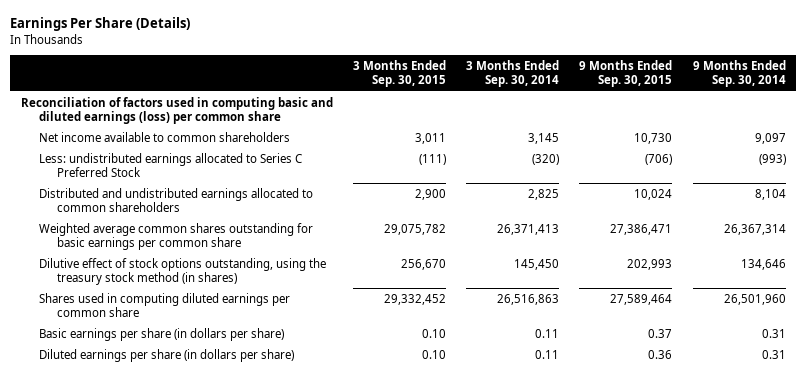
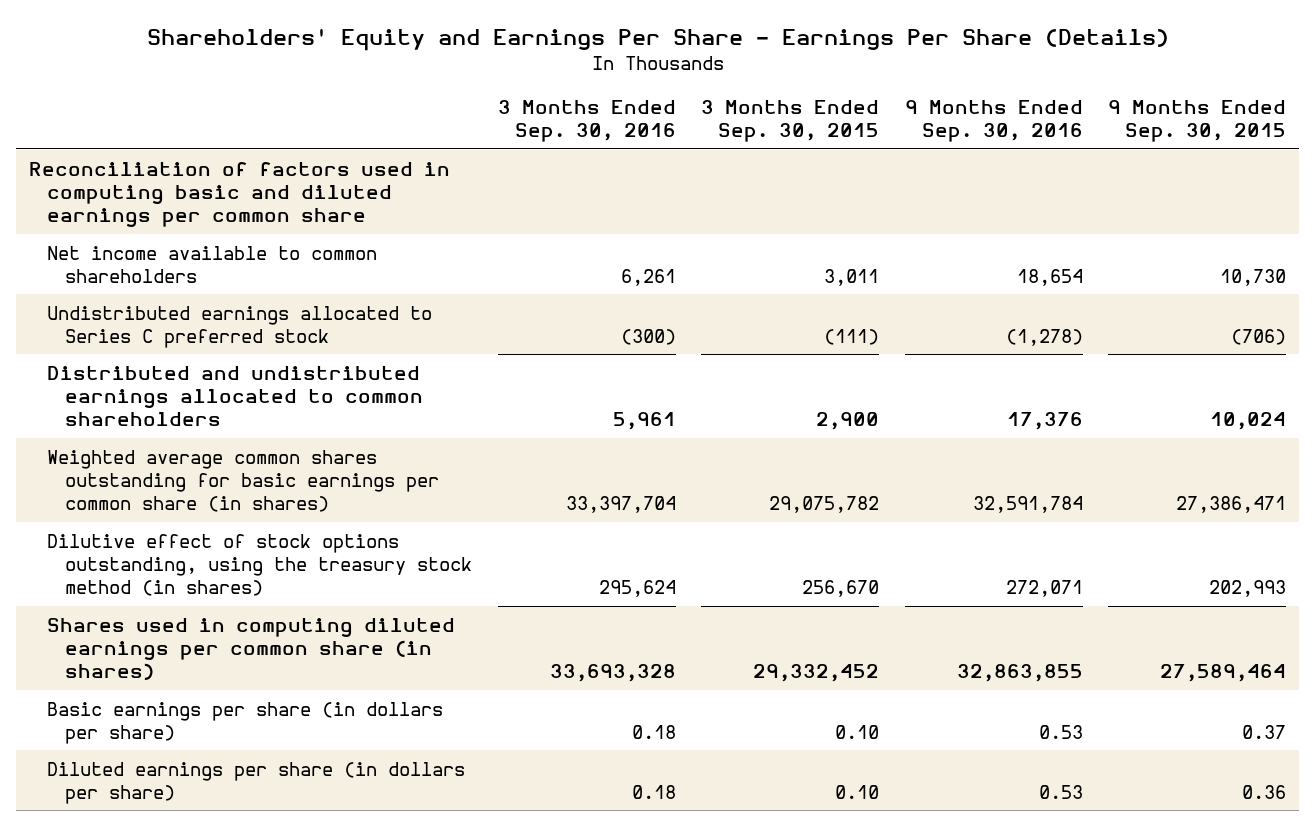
- Earnings Per Share (Details)
+ Shareholders' Equity and Earnings Per Share - Earnings Per Share (Details)
- | 3 Months Ended Sep. 30, 2015 | 3 Months Ended Sep. 30, 2014 | 9 Months Ended Sep. 30, 2015 | 9 Months Ended Sep. 30, 2014
+ | 3 Months Ended Sep. 30, 2016 | 3 Months Ended Sep. 30, 2015 | 9 Months Ended Sep. 30, 2016 | 9 Months Ended Sep. 30, 2015
- Reconciliation of factors used in computing basic and diluted earnings (loss) per common share
+ Reconciliation of factors used in computing basic and diluted earnings per common share
- Less: undistributed earnings allocated to Series C Preferred Stock | (111) | (320) | (706) | (993)
+ Undistributed earnings allocated to Series C preferred stock | (300) | (111) | (1,278) | (706)
- Weighted average common shares outstanding for basic earnings per common share | 29,075,782 | 26,371,413 | 27,386,471 | 26,367,314
+ Weighted average common shares outstanding for basic earnings per common share (in shares) | 33,397,704 | 29,075,782 | 32,591,784 | 27,386,471
- Shares used in computing diluted earnings per common share | 29,332,452 | 26,516,863 | 27,589,464 | 26,501,960
+ Shares used in computing diluted earnings per common share (in shares) | 33,693,328 | 29,332,452 | 32,863,855 | 27,589,464

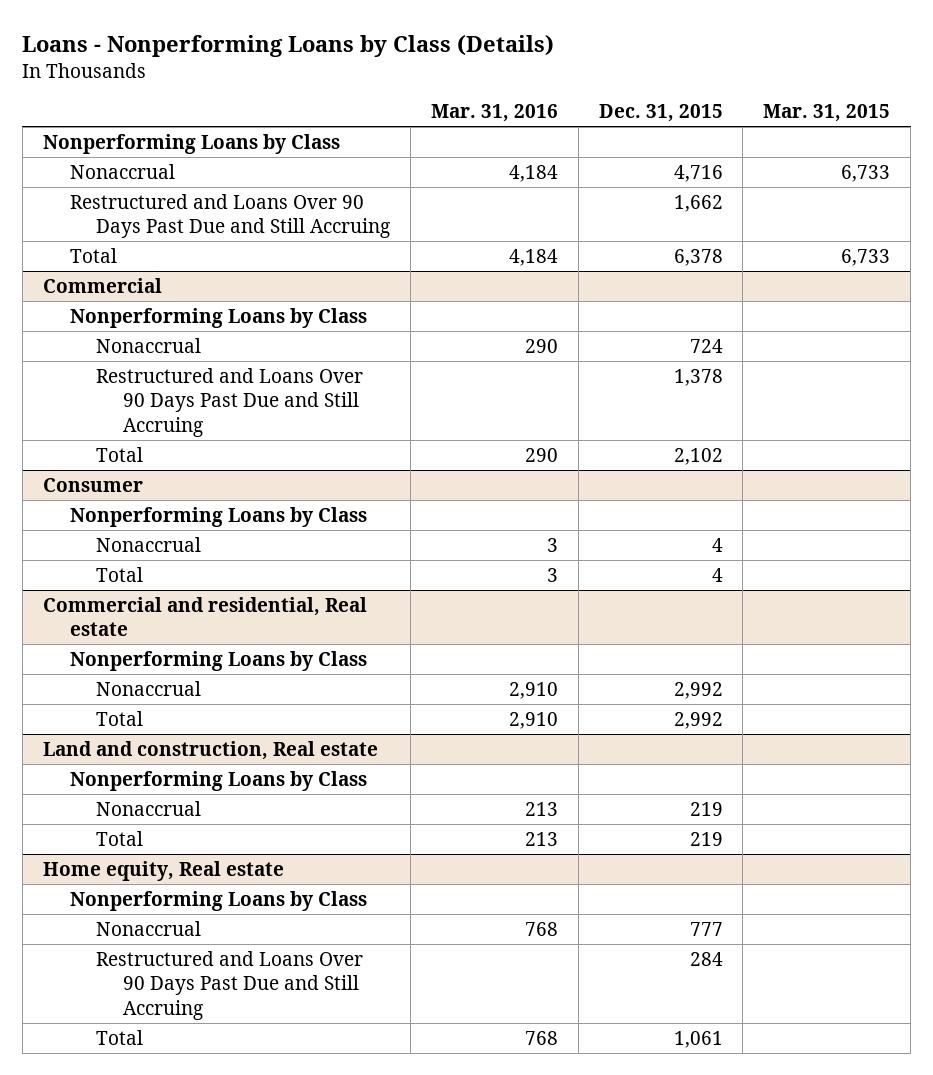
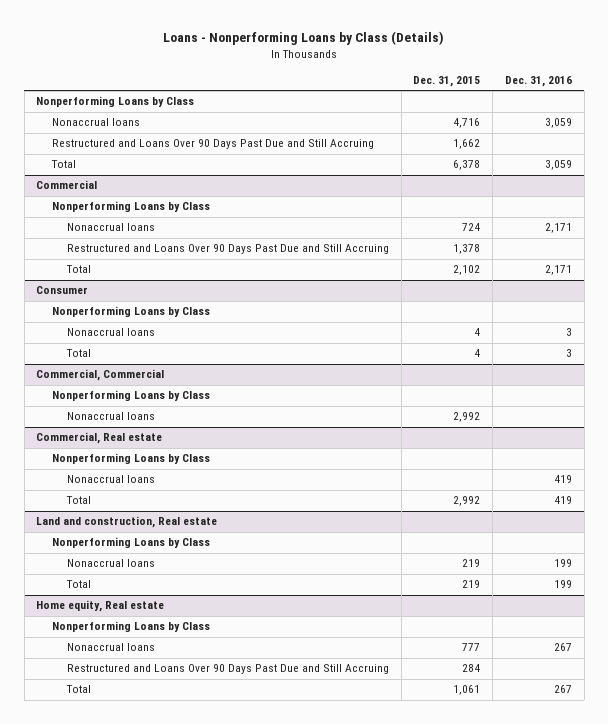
- | Mar. 31, 2016 | Dec. 31, 2015 | Mar. 31, 2015
+ | Dec. 31, 2015 | Dec. 31, 2016
- Nonaccrual | 4,184 | 4,716 | 6,733
+ Nonaccrual loans | 4,716 | 3,059
@ Commercial
- Nonaccrual | 290 | 724 |
+ Nonaccrual loans | 724 | 2,171
@ Consumer
- Nonaccrual | 3 | 4 |
+ Nonaccrual loans | 4 | 3
- Commercial and residential, Real estate
+ Commercial, Commercial
- Nonaccrual | 2,910 | 2,992 |
+ Nonaccrual loans | 2,992 |
+ Commercial, Real estate
+ Nonperforming Loans by Class
+ Nonaccrual loans | | 419
@ Land and construction, Real estate
- Nonaccrual | 213 | 219 |
+ Nonaccrual loans | 219 | 199
@ Home equity, Real estate
- Nonaccrual | 768 | 777 |
+ Nonaccrual loans | 777 | 267

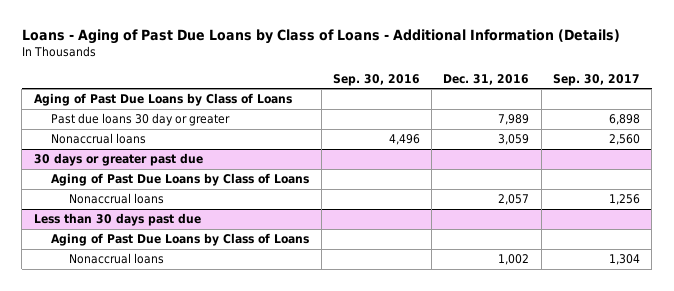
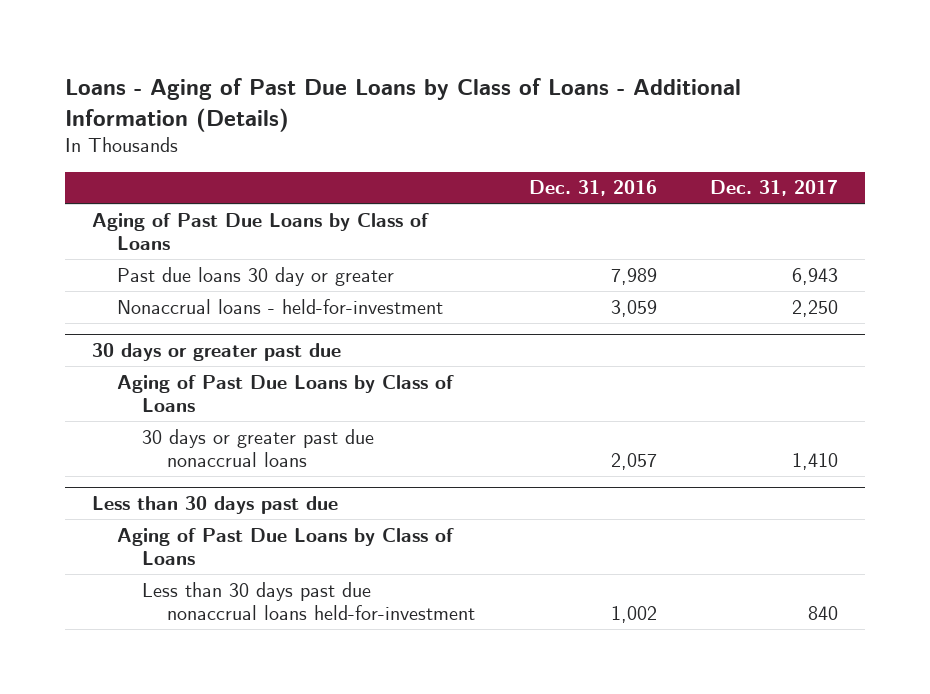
- | Sep. 30, 2016 | Dec. 31, 2016 | Sep. 30, 2017
+ | Dec. 31, 2016 | Dec. 31, 2017
- Nonaccrual loans | 4,496 | 3,059 | 2,560
+ Nonaccrual loans - held-for-investment | 3,059 | 2,250
@ 30 days or greater past due
- Nonaccrual loans | | 2,057 | 1,256
+ 30 days or greater past due nonaccrual loans | 2,057 | 1,410
@ Less than 30 days past due
- Nonaccrual loans | | 1,002 | 1,304
+ Less than 30 days past due nonaccrual loans held-for-investment | 1,002 | 840

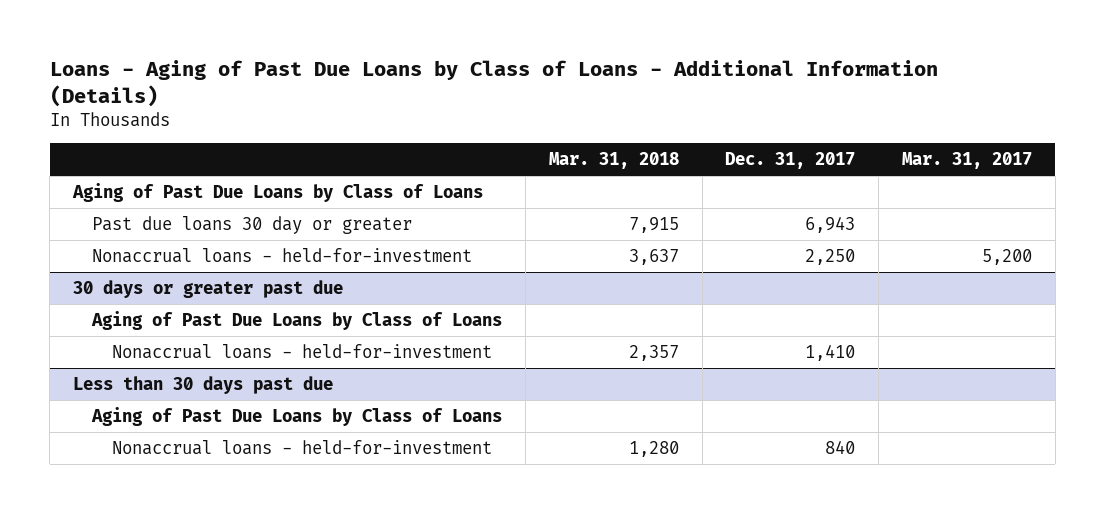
- | Dec. 31, 2016 | Dec. 31, 2017
+ | Mar. 31, 2018 | Dec. 31, 2017 | Mar. 31, 2017
@ 30 days or greater past due
- 30 days or greater past due nonaccrual loans | 2,057 | 1,410
+ Nonaccrual loans - held-for-investment | 2,357 | 1,410 |
@ Less than 30 days past due
- Less than 30 days past due nonaccrual loans held-for-investment | 1,002 | 840
+ Nonaccrual loans - held-for-investment | 1,280 | 840 |

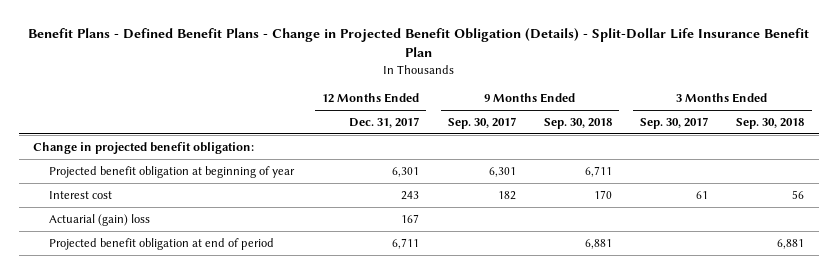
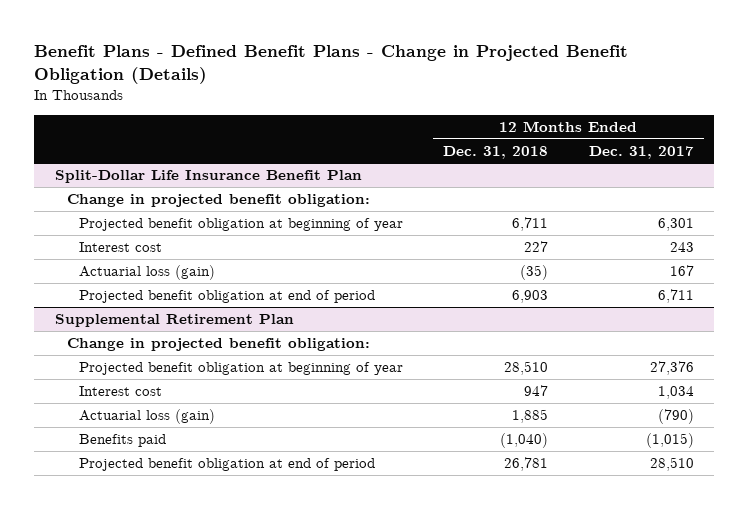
- Benefit Plans - Defined Benefit Plans - Change in Projected Benefit Obligation (Details) - Split-Dollar Life Insurance Benefit Plan
+ Benefit Plans - Defined Benefit Plans - Change in Projected Benefit Obligation (Details)
- | 12 Months Ended Dec. 31, 2017 | 9 Months Ended Sep. 30, 2017 | 9 Months Ended Sep. 30, 2018 | 3 Months Ended Sep. 30, 2017 | 3 Months Ended Sep. 30, 2018
+ | 12 Months Ended Dec. 31, 2018 | 12 Months Ended Dec. 31, 2017
+ Split-Dollar Life Insurance Benefit Plan
- Actuarial (gain) loss | 167 | | | |
+ Actuarial loss (gain) | (35) | 167
+ Supplemental Retirement Plan
+ Change in projected benefit obligation:
+ Projected benefit obligation at beginning of year | 28,510 | 27,376
+ Interest cost | 947 | 1,034
+ Actuarial loss (gain) | 1,885 | (790)
+ Benefits paid | (1,040) | (1,015)
+ Projected benefit obligation at end of period | 26,781 | 28,510

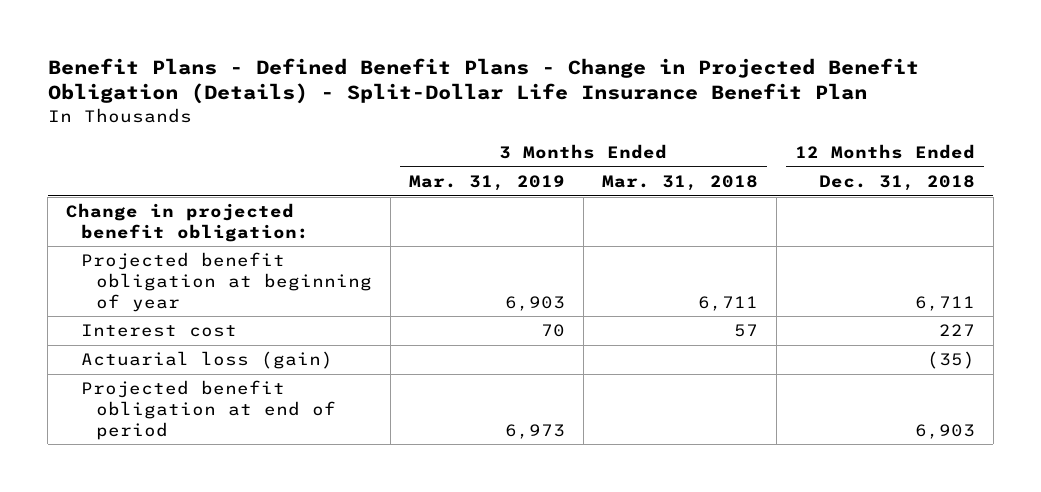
- Benefit Plans - Defined Benefit Plans - Change in Projected Benefit Obligation (Details)
+ Benefit Plans - Defined Benefit Plans - Change in Projected Benefit Obligation (Details) - Split-Dollar Life Insurance Benefit Plan
- | 12 Months Ended Dec. 31, 2018 | 12 Months Ended Dec. 31, 2017
+ | 3 Months Ended Mar. 31, 2019 | 3 Months Ended Mar. 31, 2018 | 12 Months Ended Dec. 31, 2018
- Split-Dollar Life Insurance Benefit Plan
- Supplemental Retirement Plan
- Change in projected benefit obligation:
- Projected benefit obligation at beginning of year | 28,510 | 27,376
- Interest cost | 947 | 1,034
- Actuarial loss (gain) | 1,885 | (790)
- Benefits paid | (1,040) | (1,015)
- Projected benefit obligation at end of period | 26,781 | 28,510

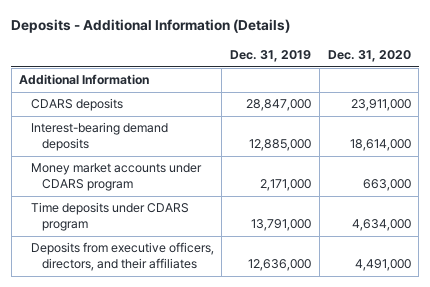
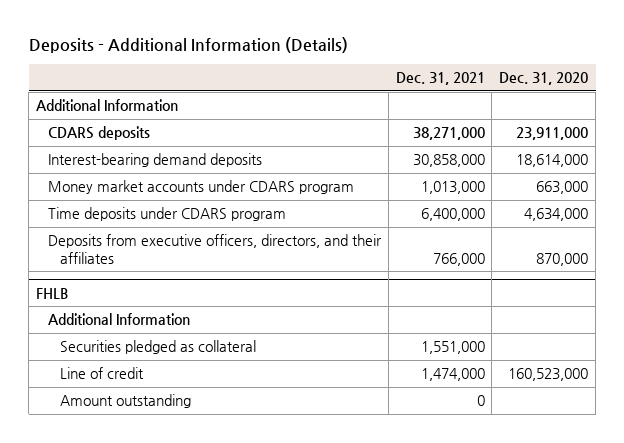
- | Dec. 31, 2019 | Dec. 31, 2020
+ | Dec. 31, 2021 | Dec. 31, 2020
- Deposits from executive officers, directors, and their affiliates | 12,636,000 | 4,491,000
+ Deposits from executive officers, directors, and their affiliates | 766,000 | 870,000
+ FHLB
+ Additional Information
+ Securities pledged as collateral | 1,551,000 |
+ Line of credit | 1,474,000 | 160,523,000
+ Amount outstanding | 0 |

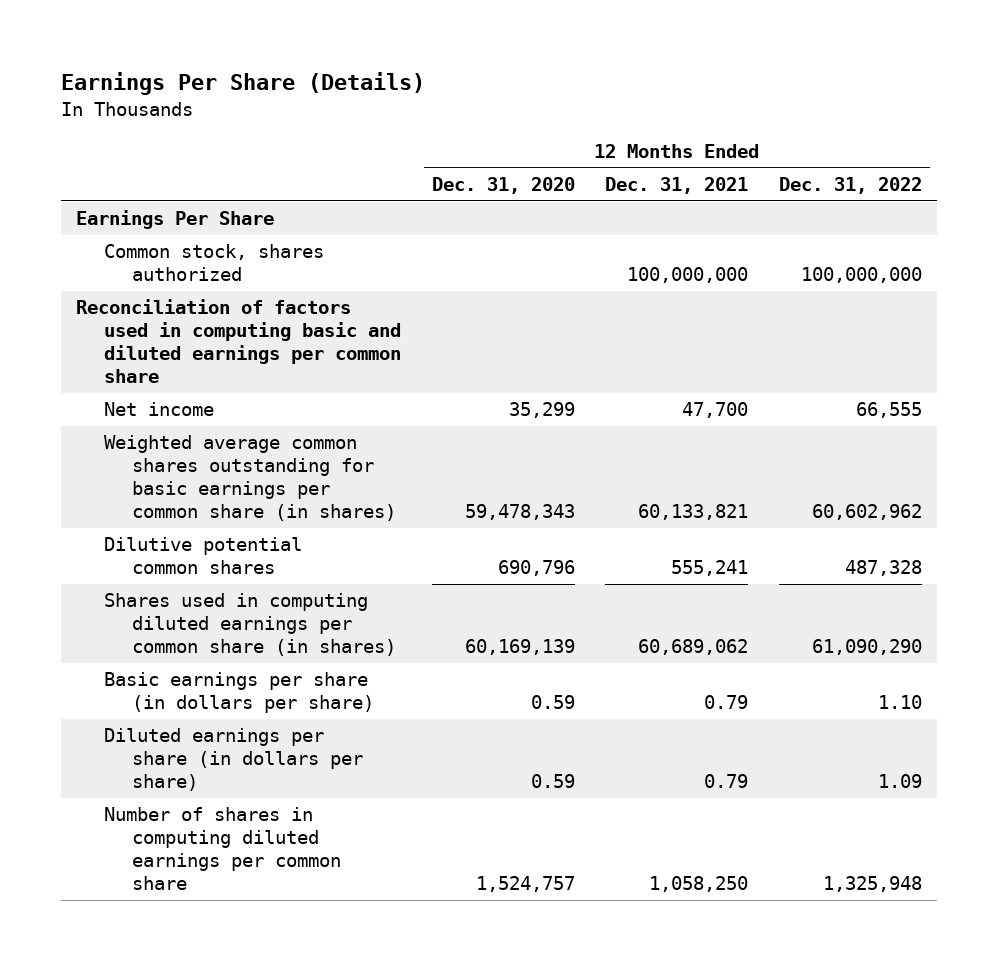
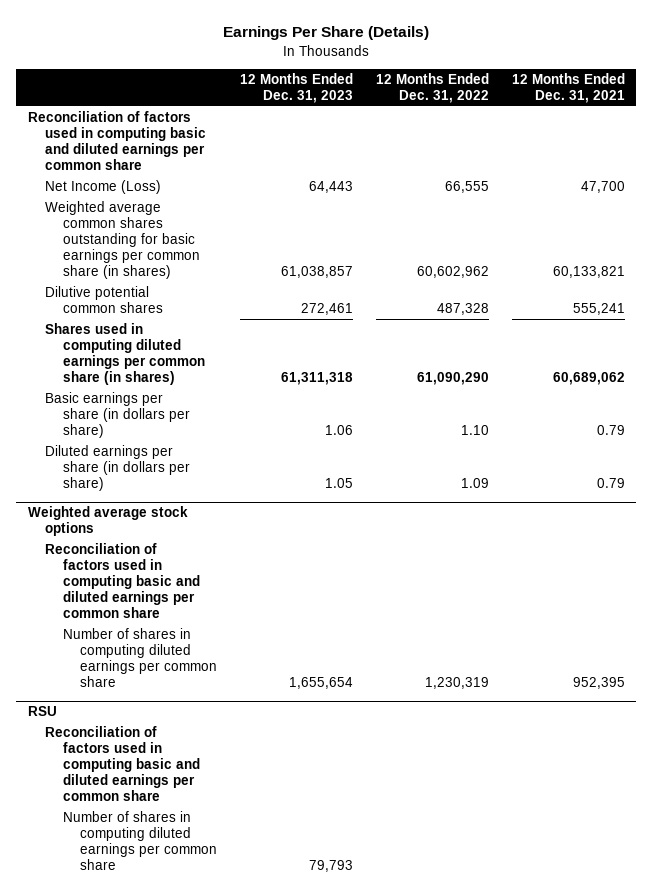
- | 12 Months Ended Dec. 31, 2020 | 12 Months Ended Dec. 31, 2021 | 12 Months Ended Dec. 31, 2022
+ | 12 Months Ended Dec. 31, 2023 | 12 Months Ended Dec. 31, 2022 | 12 Months Ended Dec. 31, 2021
- Earnings Per Share
- Common stock, shares authorized | | 100,000,000 | 100,000,000
- Net income | 35,299 | 47,700 | 66,555
+ Net Income (Loss) | 64,443 | 66,555 | 47,700
- Number of shares in computing diluted earnings per common share | 1,524,757 | 1,058,250 | 1,325,948
+ Weighted average stock options
+ Reconciliation of factors used in computing basic and diluted earnings per common share
+ Number of shares in computing diluted earnings per common share | 1,655,654 | 1,230,319 | 952,395
+ RSU
+ Reconciliation of factors used in computing basic and diluted earnings per common share
+ Number of shares in computing diluted earnings per common share | 79,793 | |

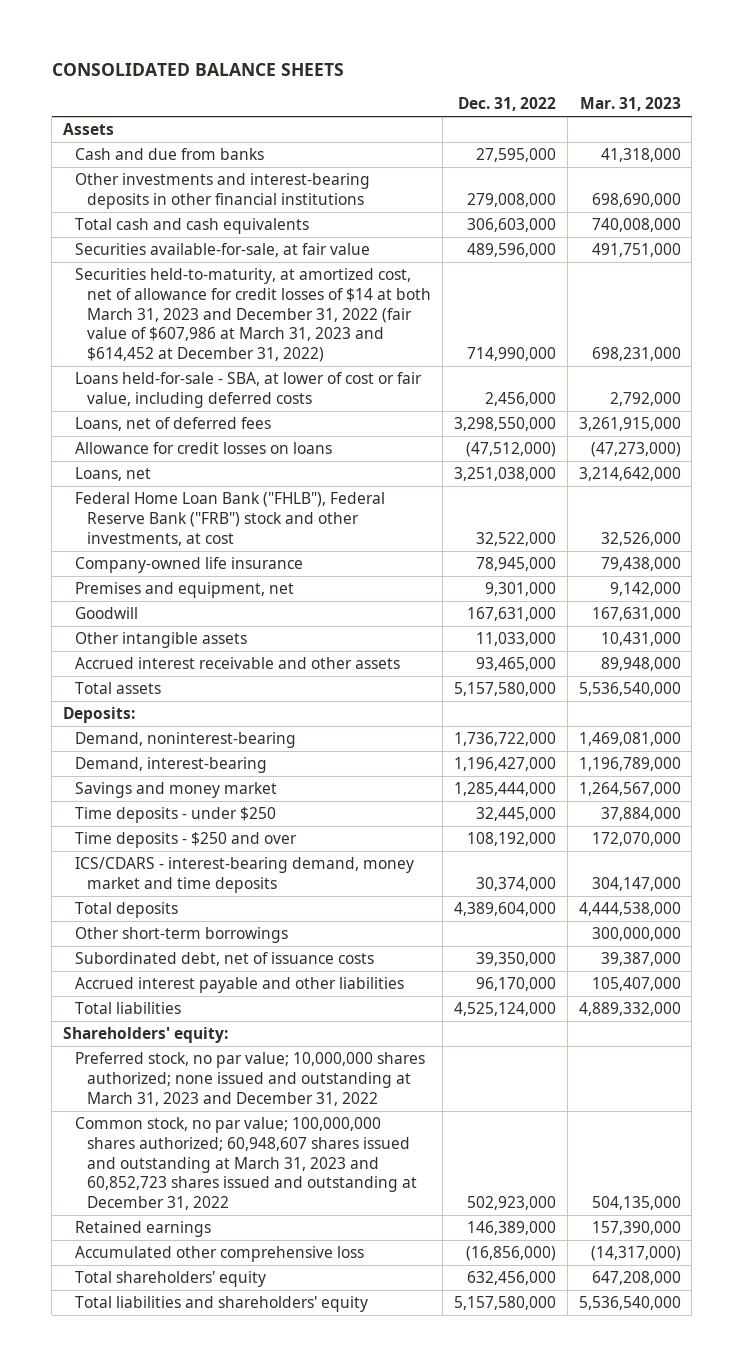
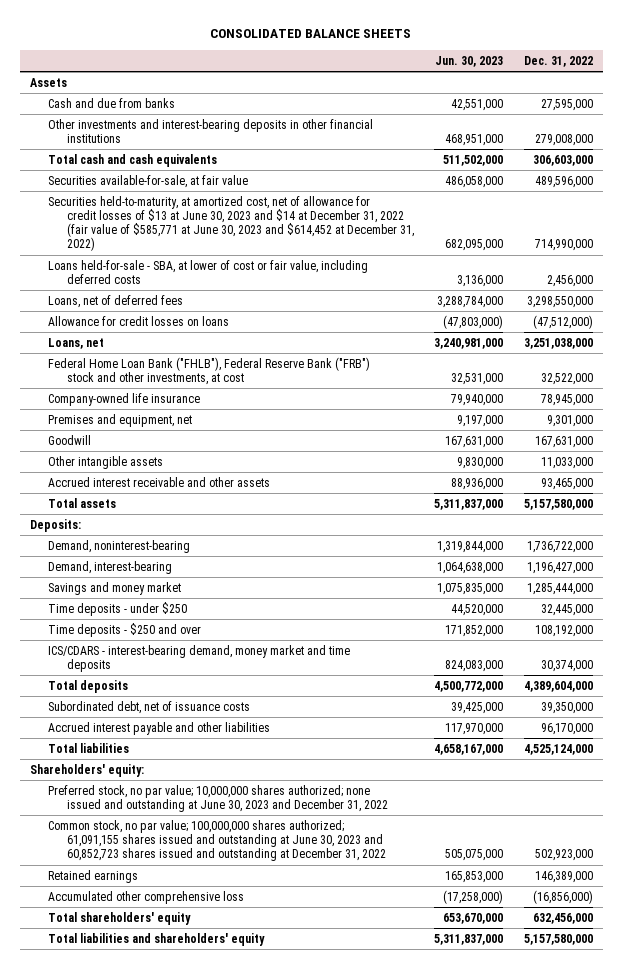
- | Dec. 31, 2022 | Mar. 31, 2023
+ | Jun. 30, 2023 | Dec. 31, 2022
- Securities held-to-maturity, at amortized cost, net of allowance for credit losses of $14 at both March 31, 2023 and December 31, 2022 (fair value of $607,986 at March 31, 2023 and $614,452 at December 31, 2022) | 714,990,000 | 698,231,000
+ Securities held-to-maturity, at amortized cost, net of allowance for credit losses of $13 at June 30, 2023 and $14 at December 31, 2022 (fair value of $585,771 at June 30, 2023 and $614,452 at December 31, 2022) | 682,095,000 | 714,990,000
- Other short-term borrowings | | 300,000,000
- Preferred stock, no par value; 10,000,000 shares authorized; none issued and outstanding at March 31, 2023 and December 31, 2022
- Common stock, no par value; 100,000,000 shares authorized; 60,948,607 shares issued and outstanding at March 31, 2023 and 60,852,723 shares issued and outstanding at December 31, 2022 | 502,923,000 | 504,135,000
+ Preferred stock, no par value; 10,000,000 shares authorized; none issued and outstanding at June 30, 2023 and December 31, 2022
+ Common stock, no par value; 100,000,000 shares authorized; 61,091,155 shares issued and outstanding at June 30, 2023 and 60,852,723 shares issued and outstanding at December 31, 2022 | 505,075,000 | 502,923,000

